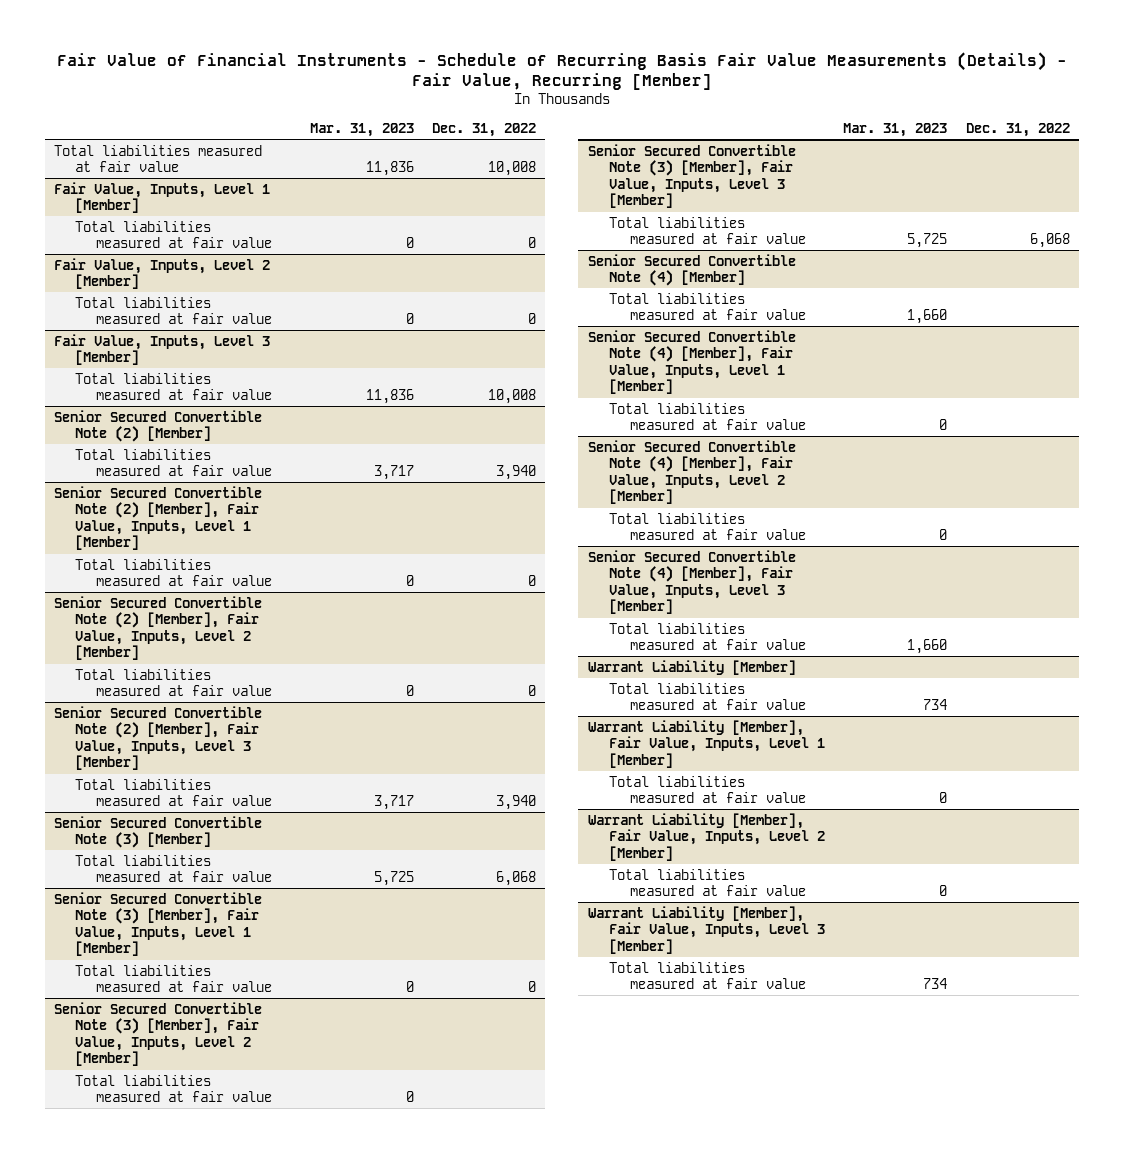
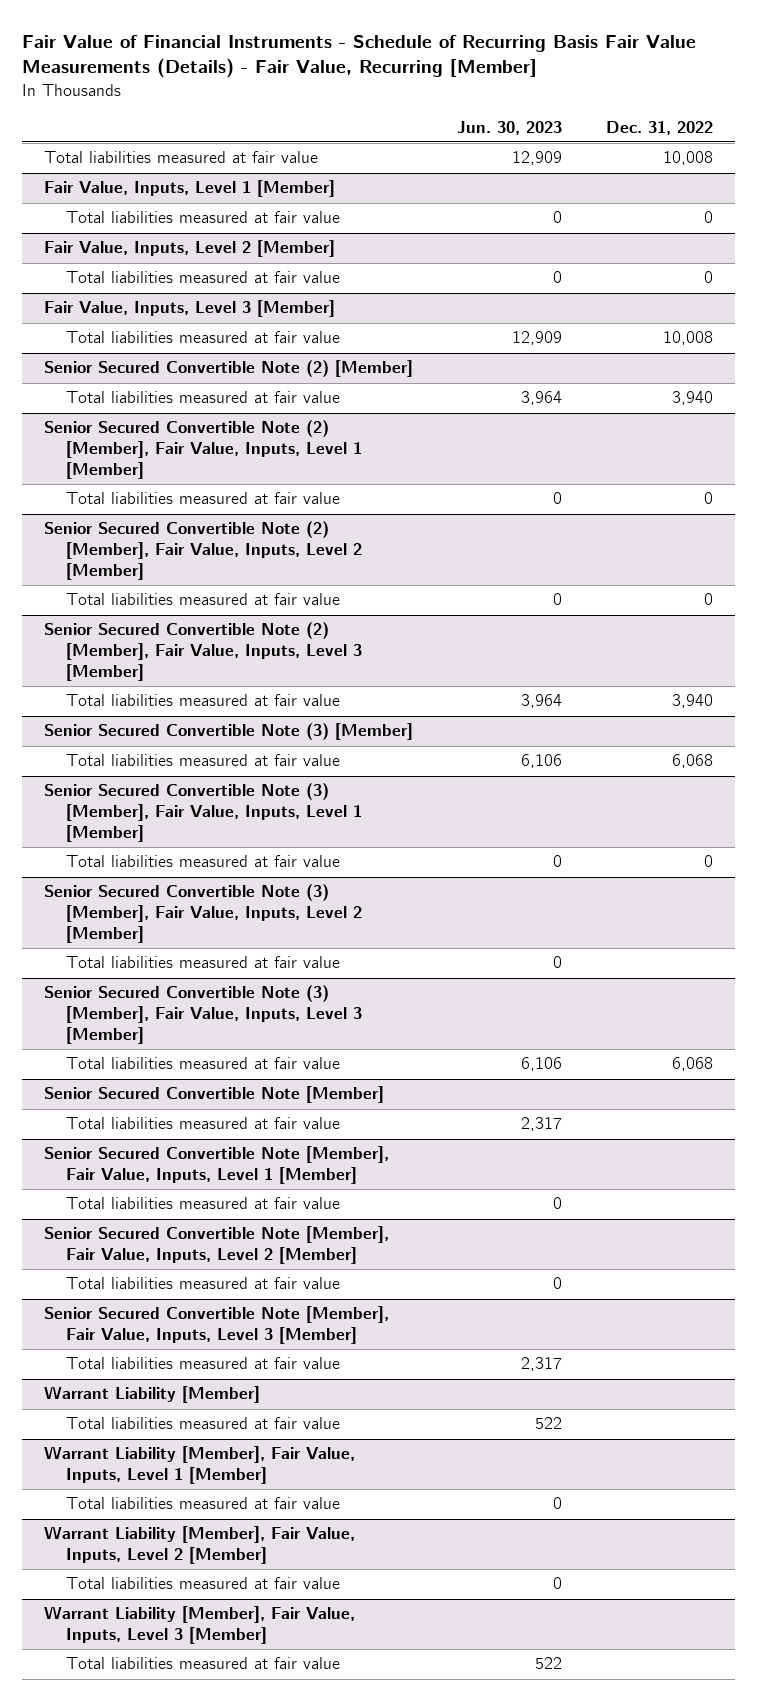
- | Mar. 31, 2023 | Dec. 31, 2022
+ | Jun. 30, 2023 | Dec. 31, 2022
- Senior Secured Convertible Note (4) [Member]
+ Senior Secured Convertible Note [Member]
- Senior Secured Convertible Note (4) [Member], Fair Value, Inputs, Level 1 [Member]
+ Senior Secured Convertible Note [Member], Fair Value, Inputs, Level 1 [Member]
- Senior Secured Convertible Note (4) [Member], Fair Value, Inputs, Level 2 [Member]
+ Senior Secured Convertible Note [Member], Fair Value, Inputs, Level 2 [Member]
- Senior Secured Convertible Note (4) [Member], Fair Value, Inputs, Level 3 [Member]
+ Senior Secured Convertible Note [Member], Fair Value, Inputs, Level 3 [Member]

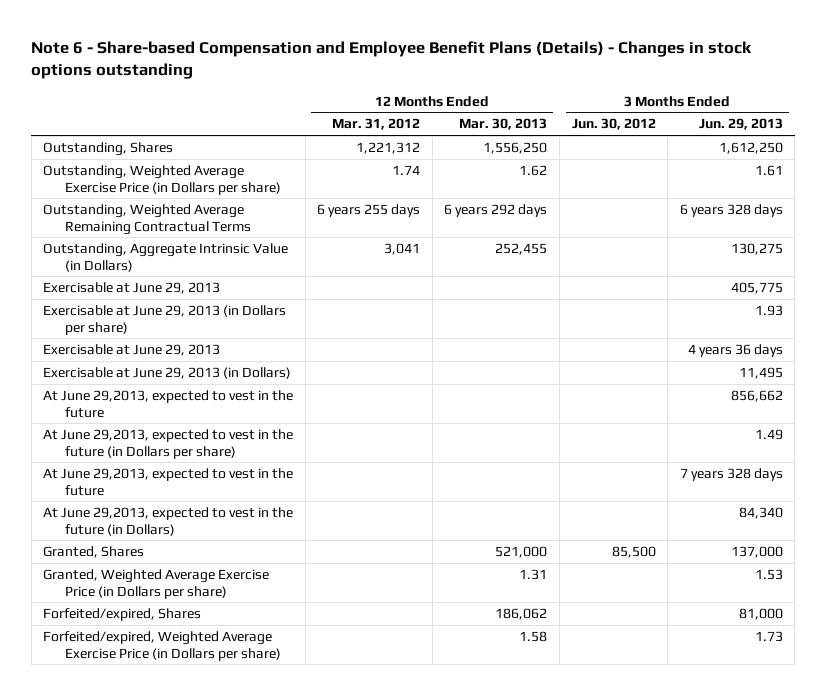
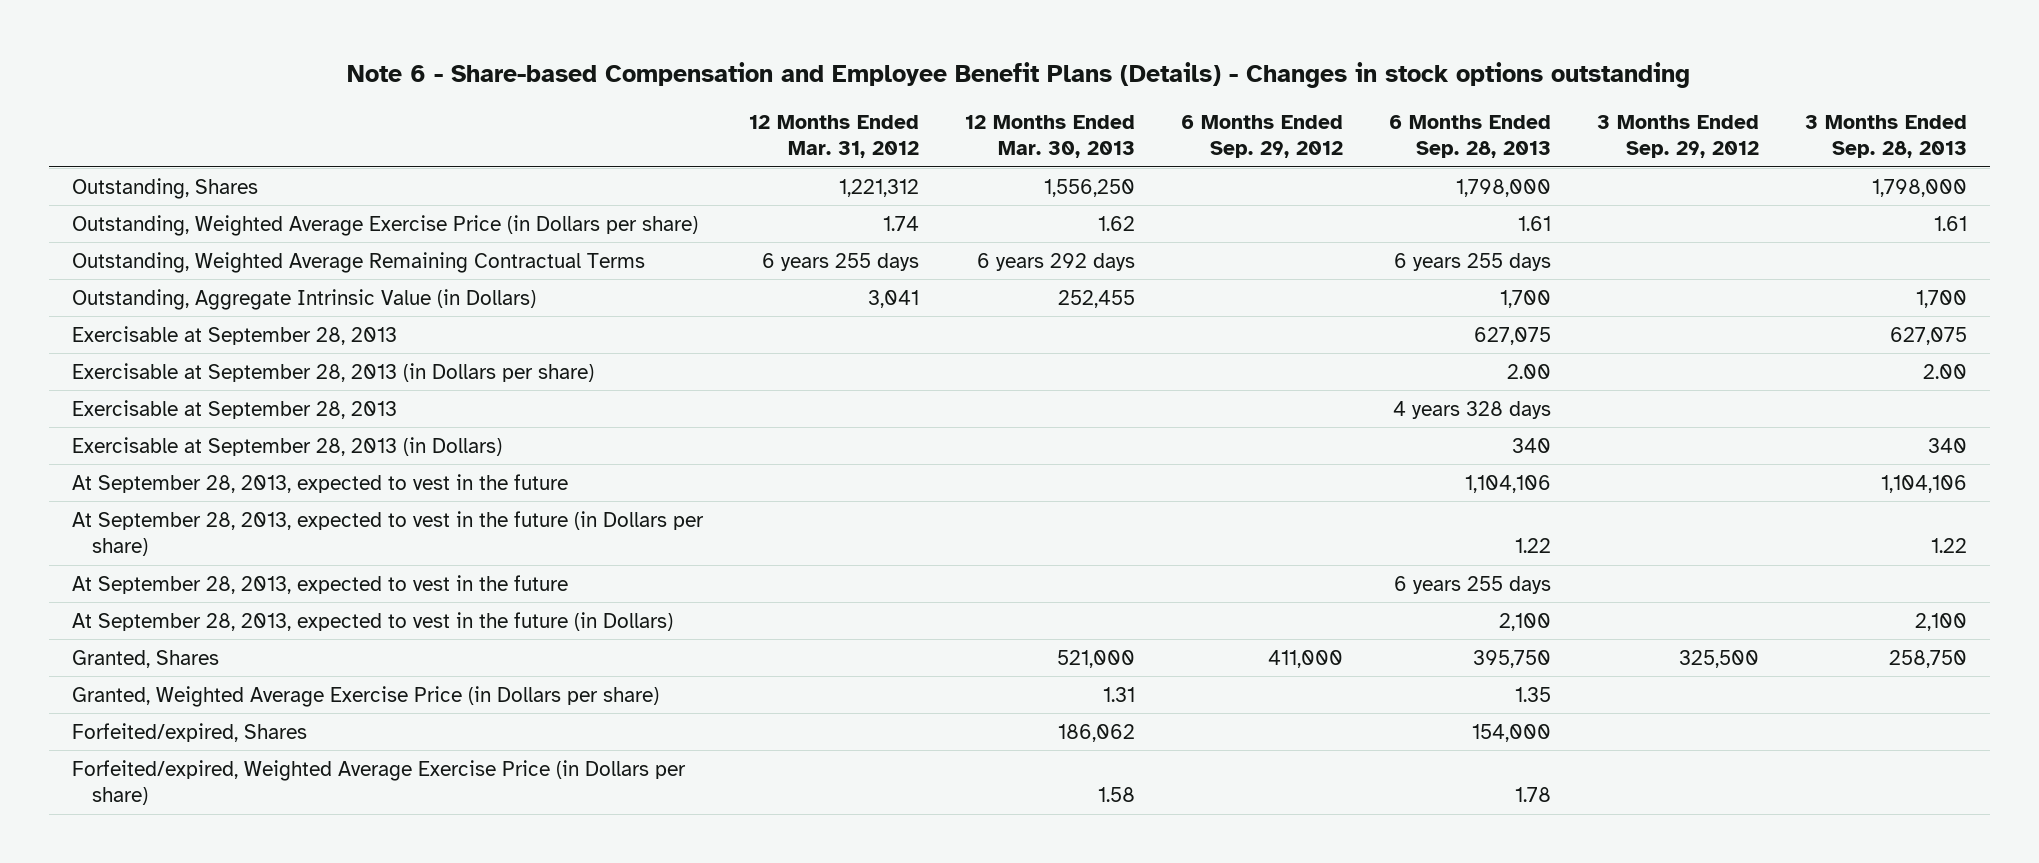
- | 12 Months Ended Mar. 31, 2012 | 12 Months Ended Mar. 30, 2013 | 3 Months Ended Jun. 30, 2012 | 3 Months Ended Jun. 29, 2013
+ | 12 Months Ended Mar. 31, 2012 | 12 Months Ended Mar. 30, 2013 | 6 Months Ended Sep. 29, 2012 | 6 Months Ended Sep. 28, 2013 | 3 Months Ended Sep. 29, 2012 | 3 Months Ended Sep. 28, 2013
- Exercisable at June 29, 2013 | | | | 405,775
- Exercisable at June 29, 2013 (in Dollars per share) | | | | 1.93
- Exercisable at June 29, 2013 | | | | 4 years 36 days
- Exercisable at June 29, 2013 (in Dollars) | | | | 11,495
- At June 29,2013, expected to vest in the future | | | | 856,662
- At June 29,2013, expected to vest in the future (in Dollars per share) | | | | 1.49
- At June 29,2013, expected to vest in the future | | | | 7 years 328 days
- At June 29,2013, expected to vest in the future (in Dollars) | | | | 84,340
+ Exercisable at September 28, 2013 | | | | 627,075 | | 627,075
+ Exercisable at September 28, 2013 (in Dollars per share) | | | | 2.00 | | 2.00
+ Exercisable at September 28, 2013 | | | | 4 years 328 days | |
+ Exercisable at September 28, 2013 (in Dollars) | | | | 340 | | 340
+ At September 28, 2013, expected to vest in the future | | | | 1,104,106 | | 1,104,106
+ At September 28, 2013, expected to vest in the future (in Dollars per share) | | | | 1.22 | | 1.22
+ At September 28, 2013, expected to vest in the future | | | | 6 years 255 days | |
+ At September 28, 2013, expected to vest in the future (in Dollars) | | | | 2,100 | | 2,100

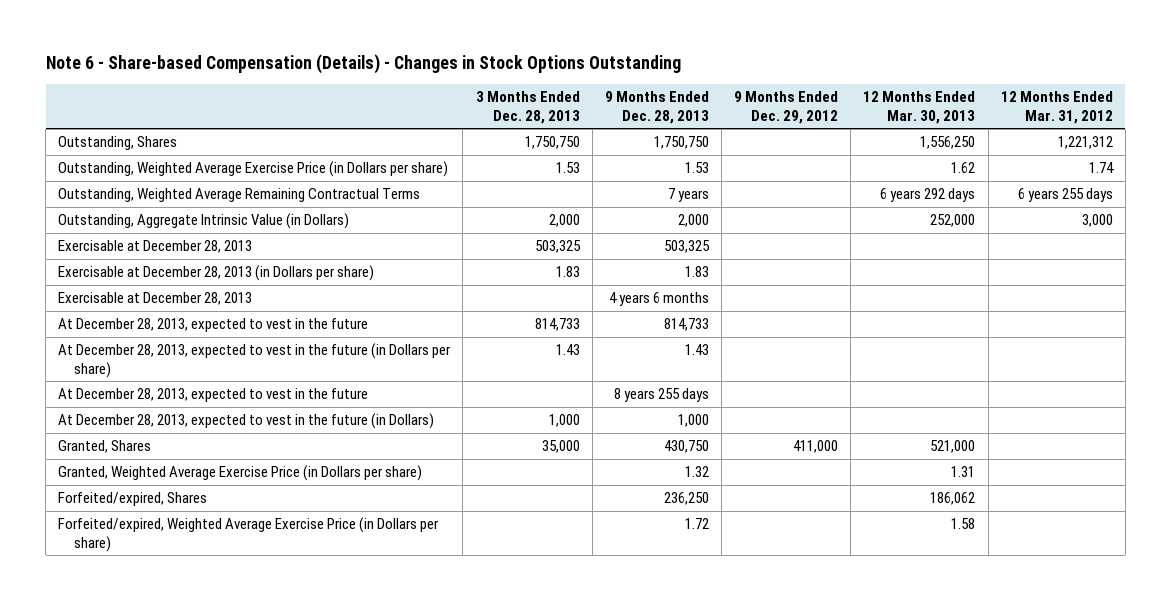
- Note 6 - Share-based Compensation and Employee Benefit Plans (Details) - Changes in stock options outstanding
+ Note 6 - Share-based Compensation (Details) - Changes in Stock Options Outstanding
- | 12 Months Ended Mar. 31, 2012 | 12 Months Ended Mar. 30, 2013 | 6 Months Ended Sep. 29, 2012 | 6 Months Ended Sep. 28, 2013 | 3 Months Ended Sep. 29, 2012 | 3 Months Ended Sep. 28, 2013
+ | 3 Months Ended Dec. 28, 2013 | 9 Months Ended Dec. 28, 2013 | 9 Months Ended Dec. 29, 2012 | 12 Months Ended Mar. 30, 2013 | 12 Months Ended Mar. 31, 2012
- Outstanding, Aggregate Intrinsic Value (in Dollars) | 3,041 | 252,455 | | 1,700 | | 1,700
- Exercisable at September 28, 2013 | | | | 627,075 | | 627,075
- Exercisable at September 28, 2013 (in Dollars per share) | | | | 2.00 | | 2.00
- Exercisable at September 28, 2013 | | | | 4 years 328 days | |
- Exercisable at September 28, 2013 (in Dollars) | | | | 340 | | 340
- At September 28, 2013, expected to vest in the future | | | | 1,104,106 | | 1,104,106
- At September 28, 2013, expected to vest in the future (in Dollars per share) | | | | 1.22 | | 1.22
- At September 28, 2013, expected to vest in the future | | | | 6 years 255 days | |
- At September 28, 2013, expected to vest in the future (in Dollars) | | | | 2,100 | | 2,100
+ Outstanding, Aggregate Intrinsic Value (in Dollars) | 2,000 | 2,000 | | 252,000 | 3,000
+ Exercisable at December 28, 2013 | 503,325 | 503,325 | | |
+ Exercisable at December 28, 2013 (in Dollars per share) | 1.83 | 1.83 | | |
+ Exercisable at December 28, 2013 | | 4 years 6 months | | |
+ At December 28, 2013, expected to vest in the future | 814,733 | 814,733 | | |
+ At December 28, 2013, expected to vest in the future (in Dollars per share) | 1.43 | 1.43 | | |
+ At December 28, 2013, expected to vest in the future | | 8 years 255 days | | |
+ At December 28, 2013, expected to vest in the future (in Dollars) | 1,000 | 1,000 | | |

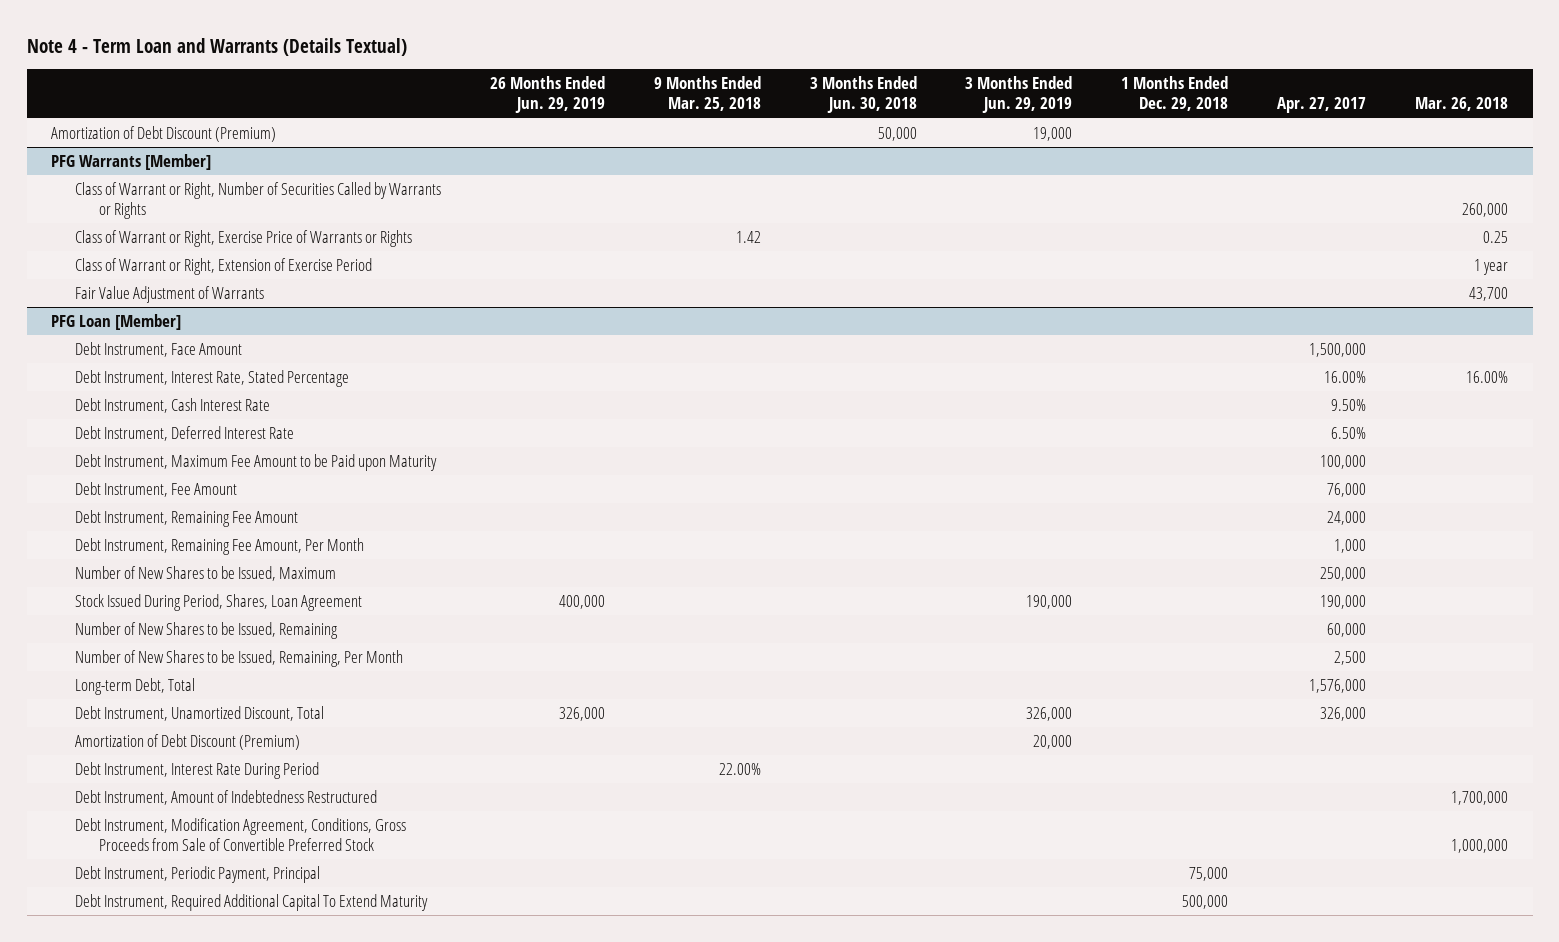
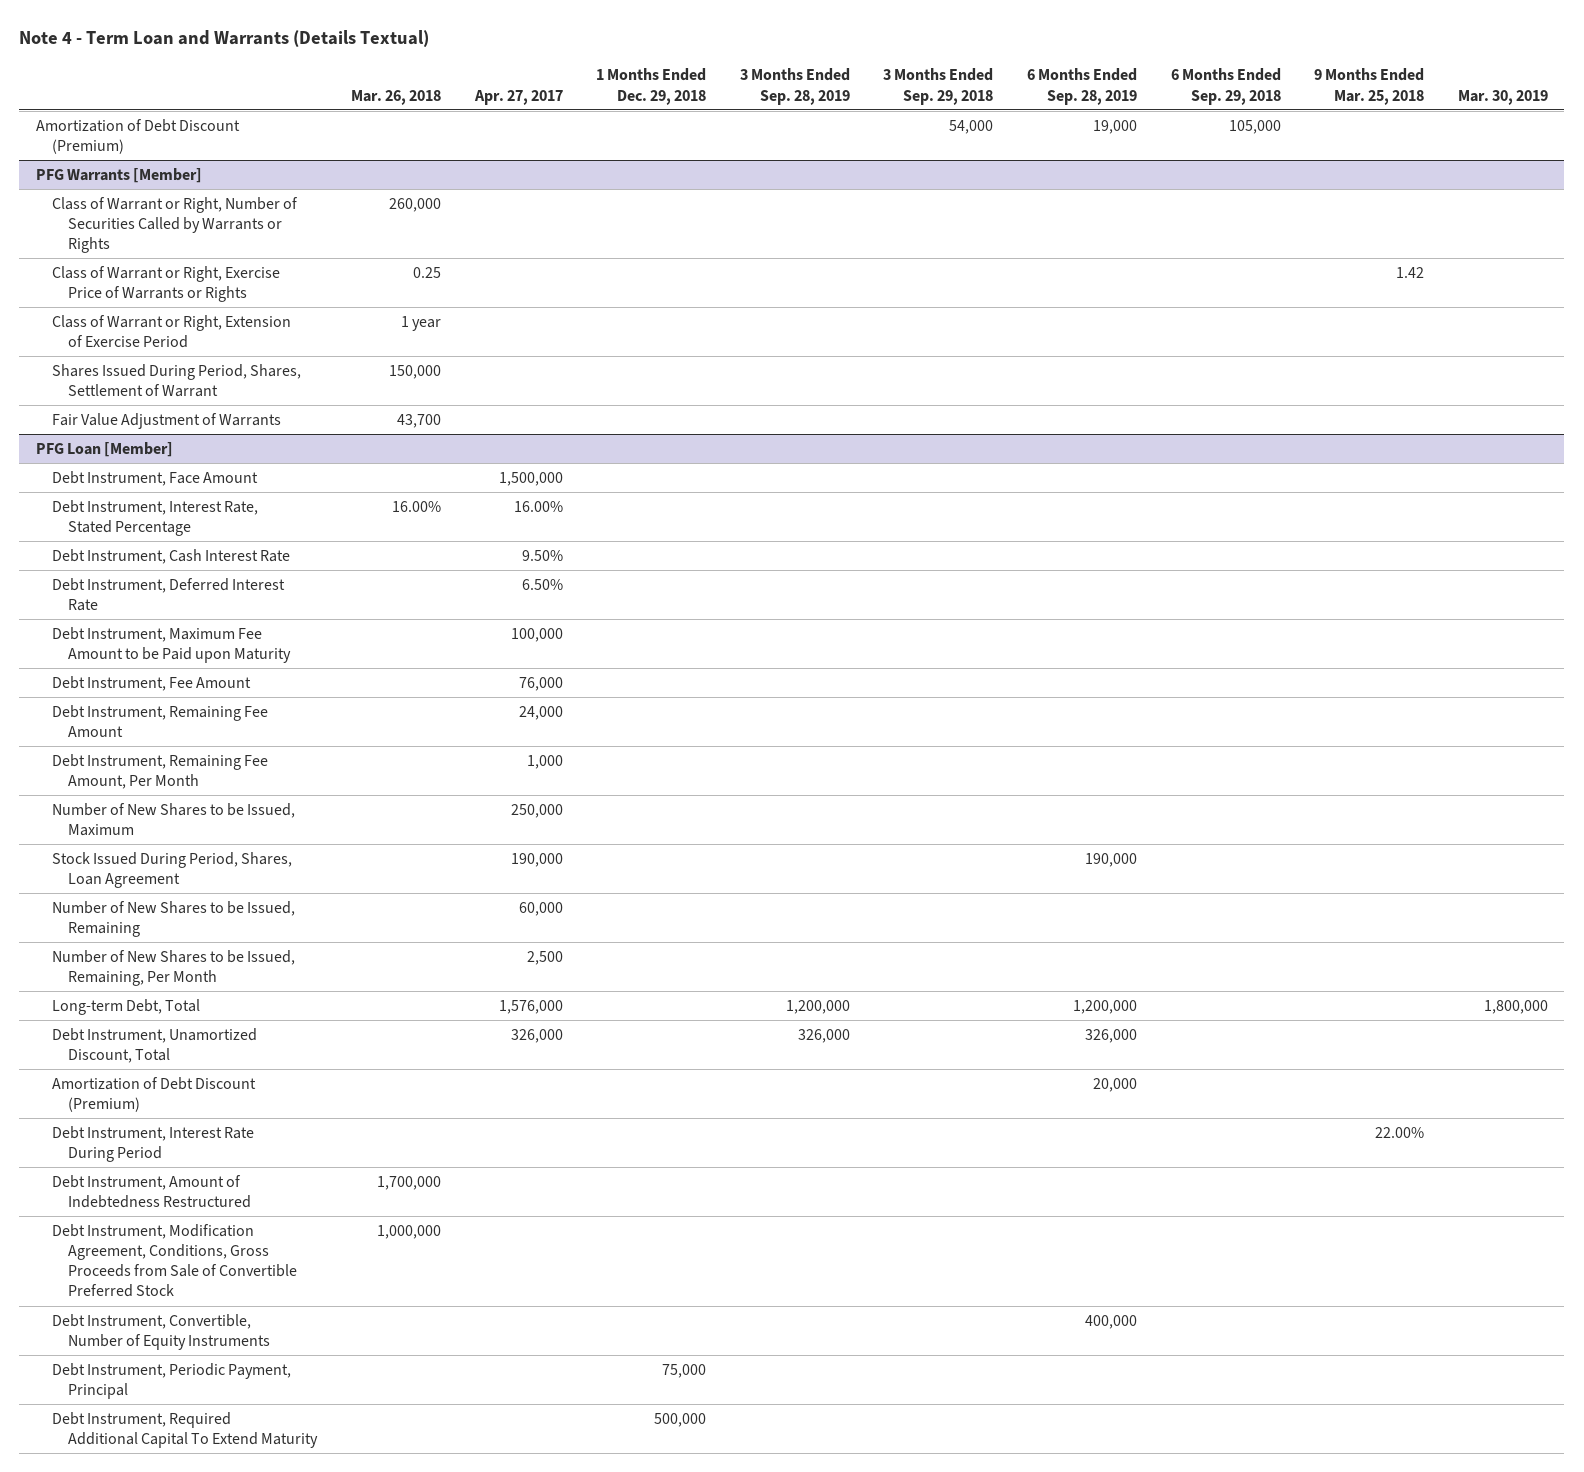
- | 26 Months Ended Jun. 29, 2019 | 9 Months Ended Mar. 25, 2018 | 3 Months Ended Jun. 30, 2018 | 3 Months Ended Jun. 29, 2019 | 1 Months Ended Dec. 29, 2018 | Apr. 27, 2017 | Mar. 26, 2018
+ | Mar. 26, 2018 | Apr. 27, 2017 | 1 Months Ended Dec. 29, 2018 | 3 Months Ended Sep. 28, 2019 | 3 Months Ended Sep. 29, 2018 | 6 Months Ended Sep. 28, 2019 | 6 Months Ended Sep. 29, 2018 | 9 Months Ended Mar. 25, 2018 | Mar. 30, 2019
@ PFG Warrants [Member]
+ Shares Issued During Period, Shares, Settlement of Warrant | 150,000 | | | | | | | |
@ PFG Loan [Member]
+ Debt Instrument, Convertible, Number of Equity Instruments | | | | | | 400,000 | | |

